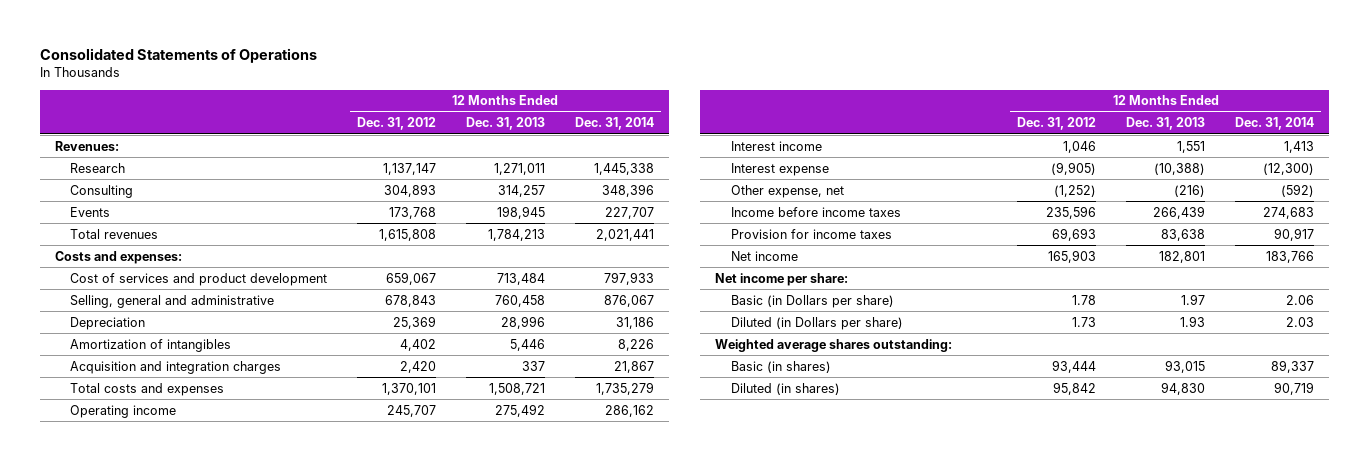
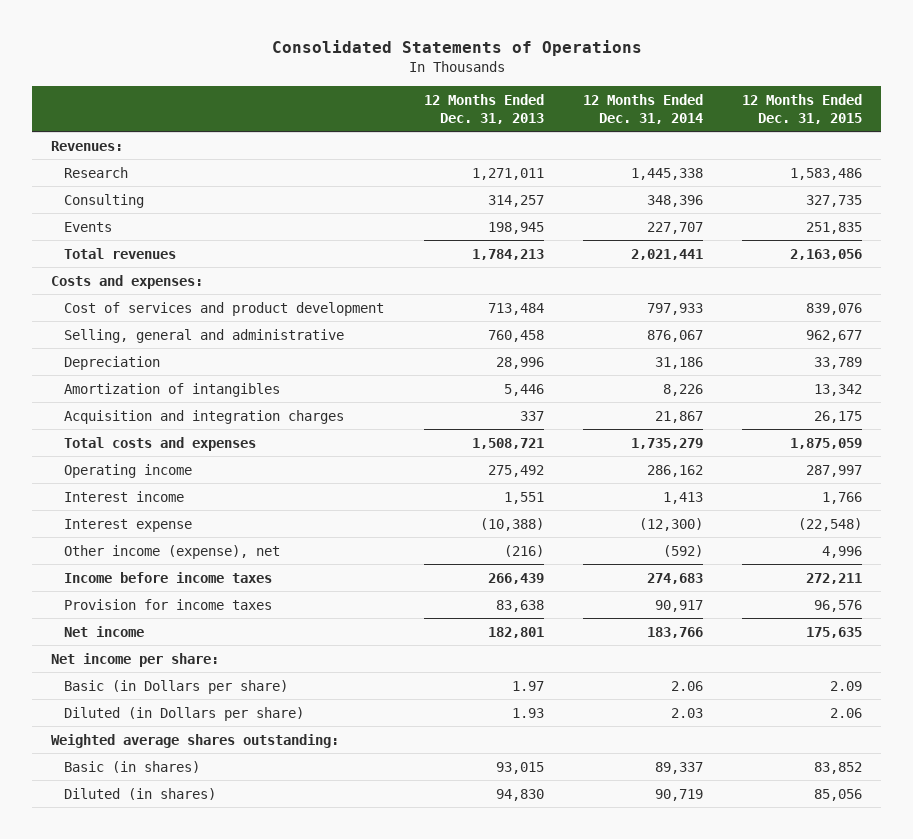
- | 12 Months Ended Dec. 31, 2012 | 12 Months Ended Dec. 31, 2013 | 12 Months Ended Dec. 31, 2014
+ | 12 Months Ended Dec. 31, 2013 | 12 Months Ended Dec. 31, 2014 | 12 Months Ended Dec. 31, 2015
- Other expense, net | (1,252) | (216) | (592)
+ Other income (expense), net | (216) | (592) | 4,996

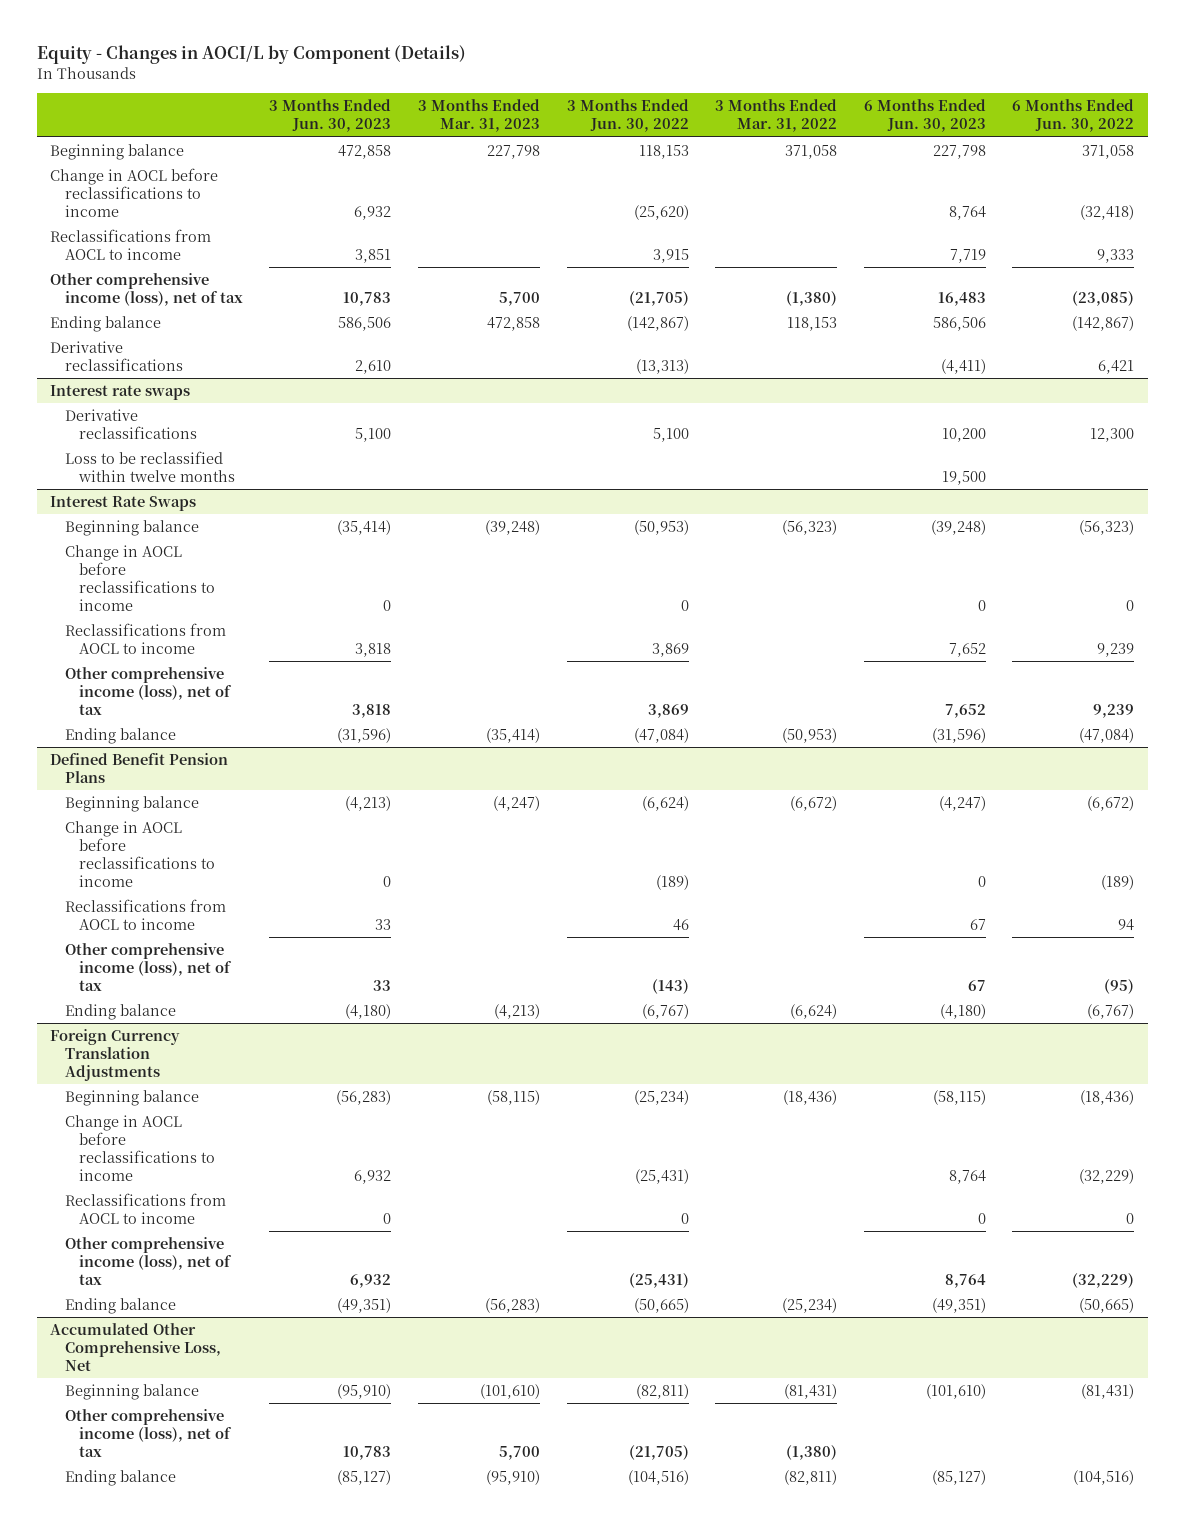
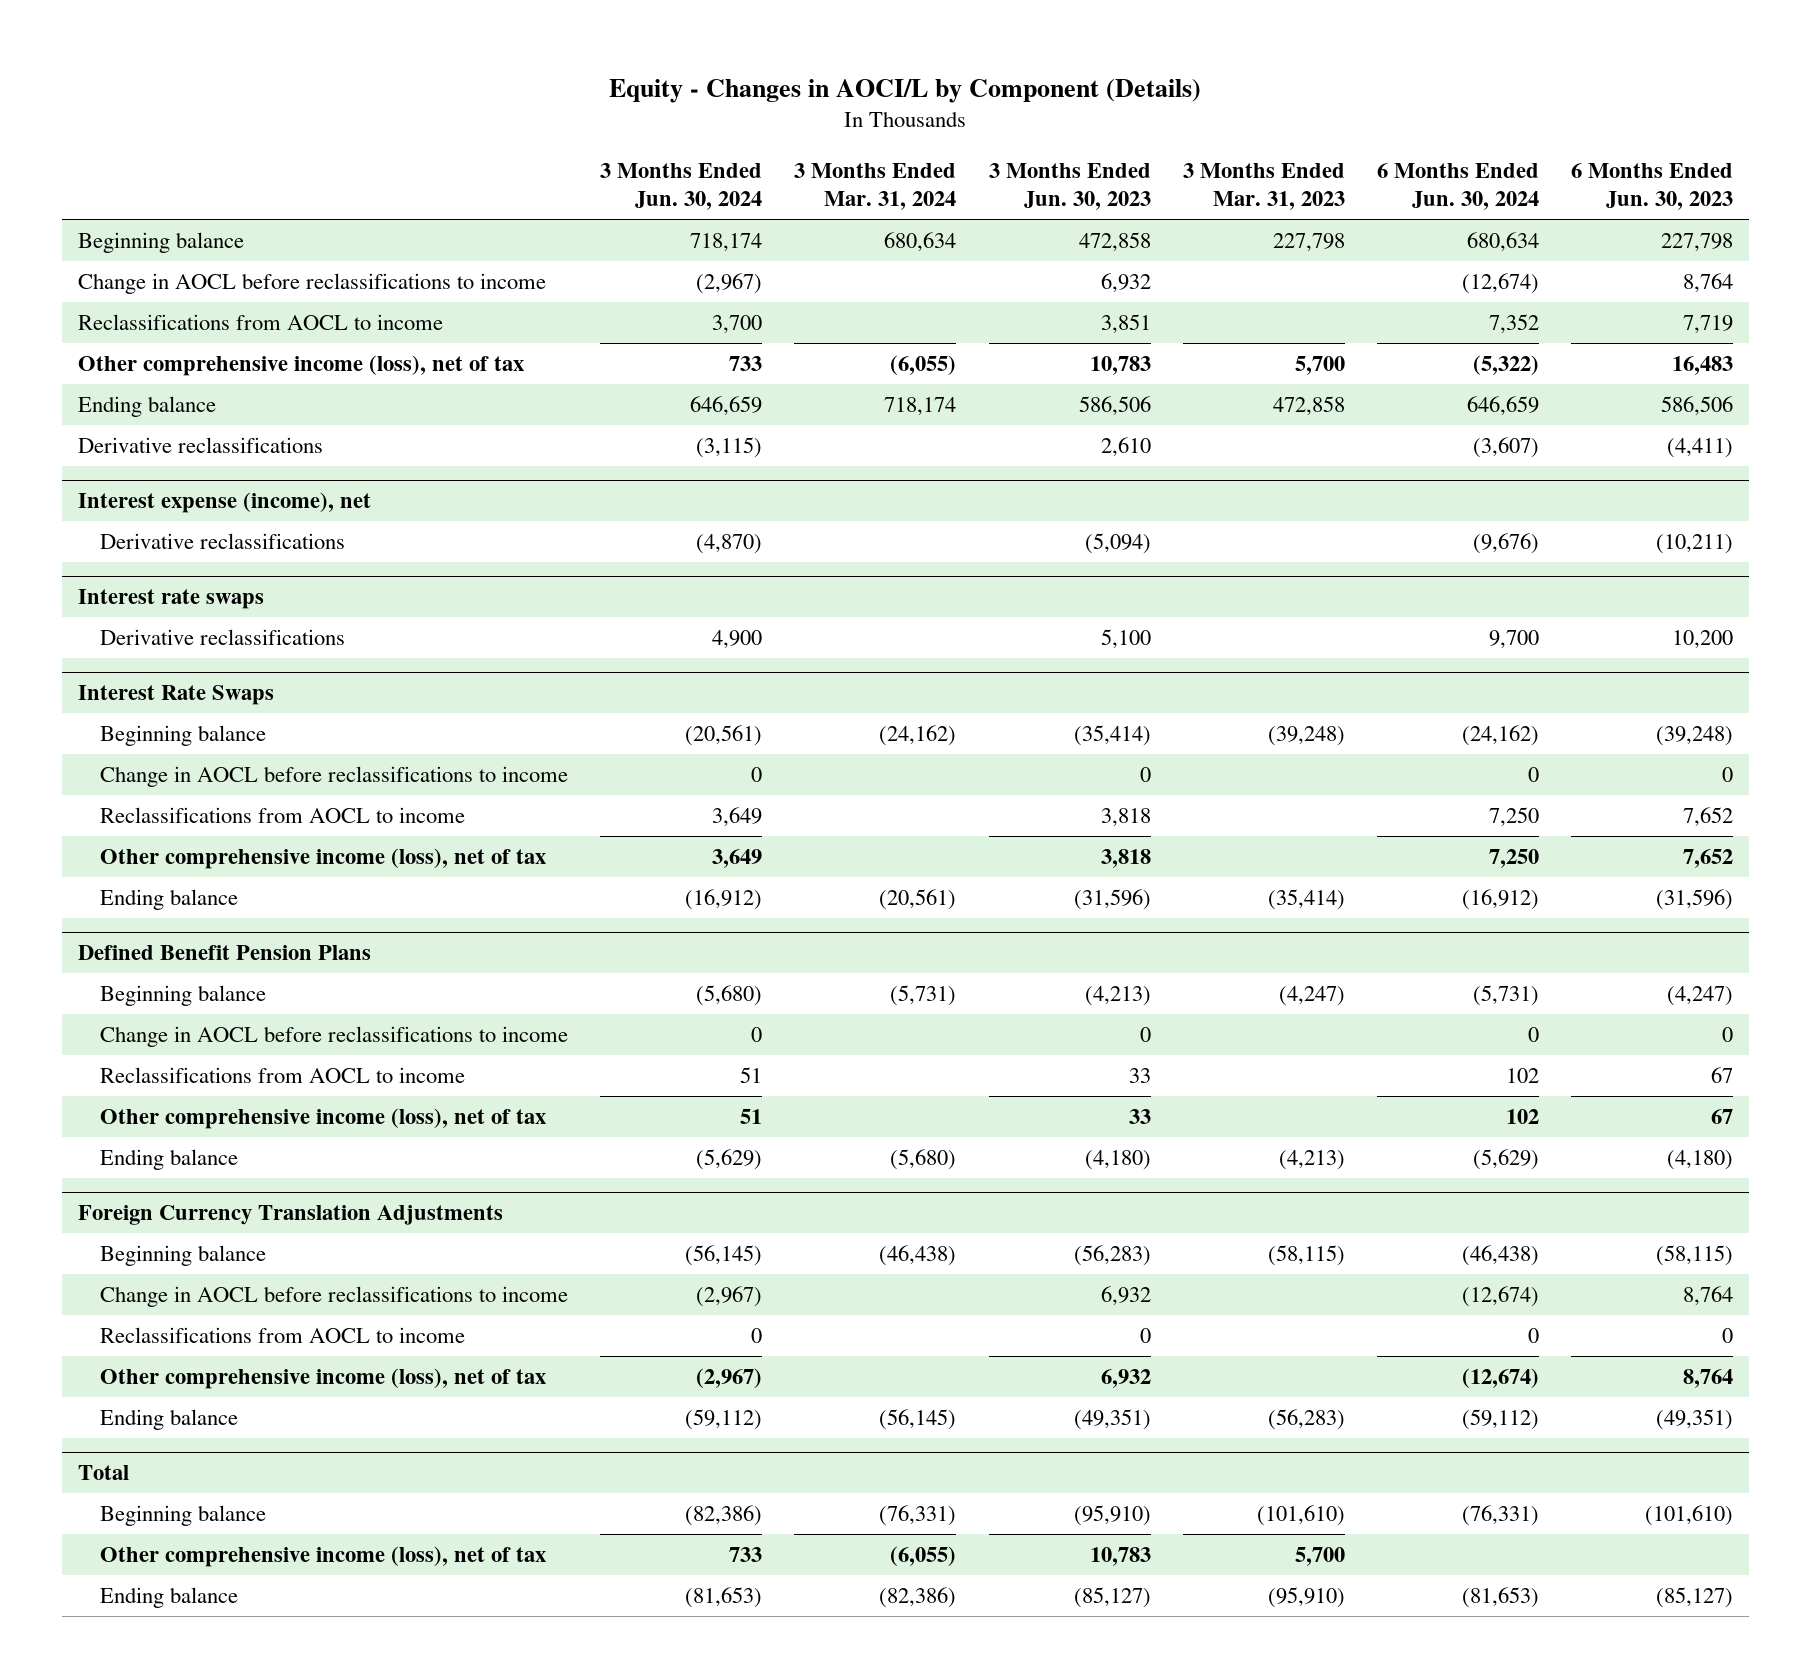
- | 3 Months Ended Jun. 30, 2023 | 3 Months Ended Mar. 31, 2023 | 3 Months Ended Jun. 30, 2022 | 3 Months Ended Mar. 31, 2022 | 6 Months Ended Jun. 30, 2023 | 6 Months Ended Jun. 30, 2022
+ | 3 Months Ended Jun. 30, 2024 | 3 Months Ended Mar. 31, 2024 | 3 Months Ended Jun. 30, 2023 | 3 Months Ended Mar. 31, 2023 | 6 Months Ended Jun. 30, 2024 | 6 Months Ended Jun. 30, 2023
+ Interest expense (income), net
+ Derivative reclassifications | (4,870) | | (5,094) | | (9,676) | (10,211)
@ Interest rate swaps
- Loss to be reclassified within twelve months | | | | | 19,500 |
- Accumulated Other Comprehensive Loss, Net
+ Total

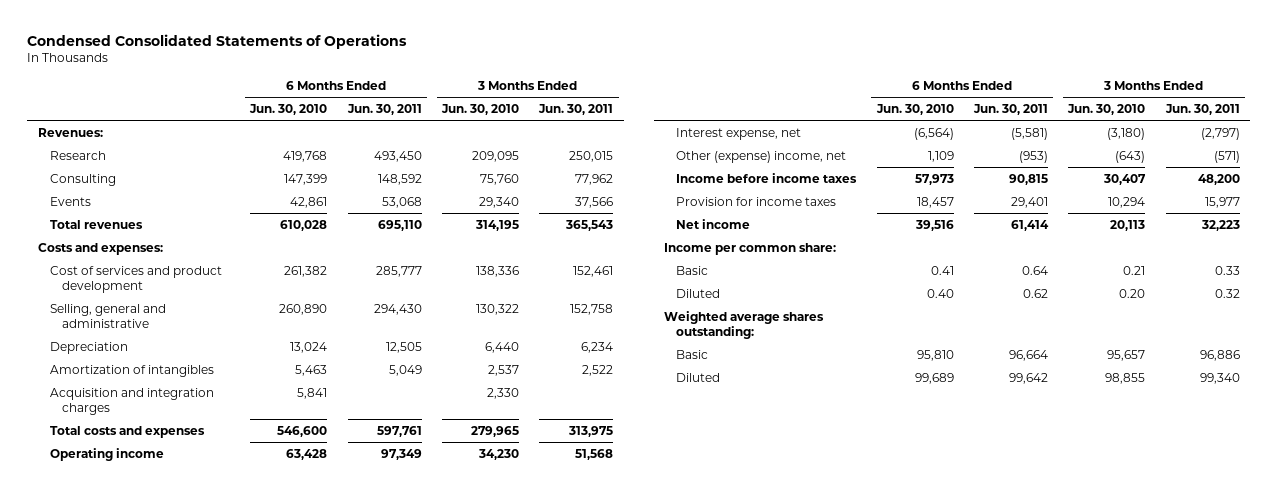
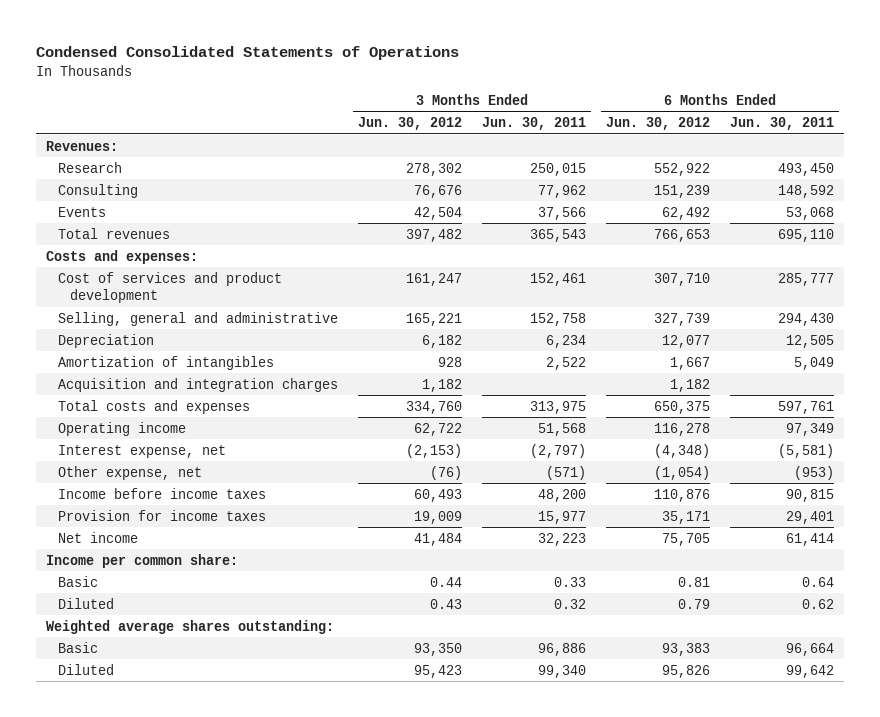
- | 6 Months Ended Jun. 30, 2010 | 6 Months Ended Jun. 30, 2011 | 3 Months Ended Jun. 30, 2010 | 3 Months Ended Jun. 30, 2011
+ | 3 Months Ended Jun. 30, 2012 | 3 Months Ended Jun. 30, 2011 | 6 Months Ended Jun. 30, 2012 | 6 Months Ended Jun. 30, 2011
- Other (expense) income, net | 1,109 | (953) | (643) | (571)
+ Other expense, net | (76) | (571) | (1,054) | (953)

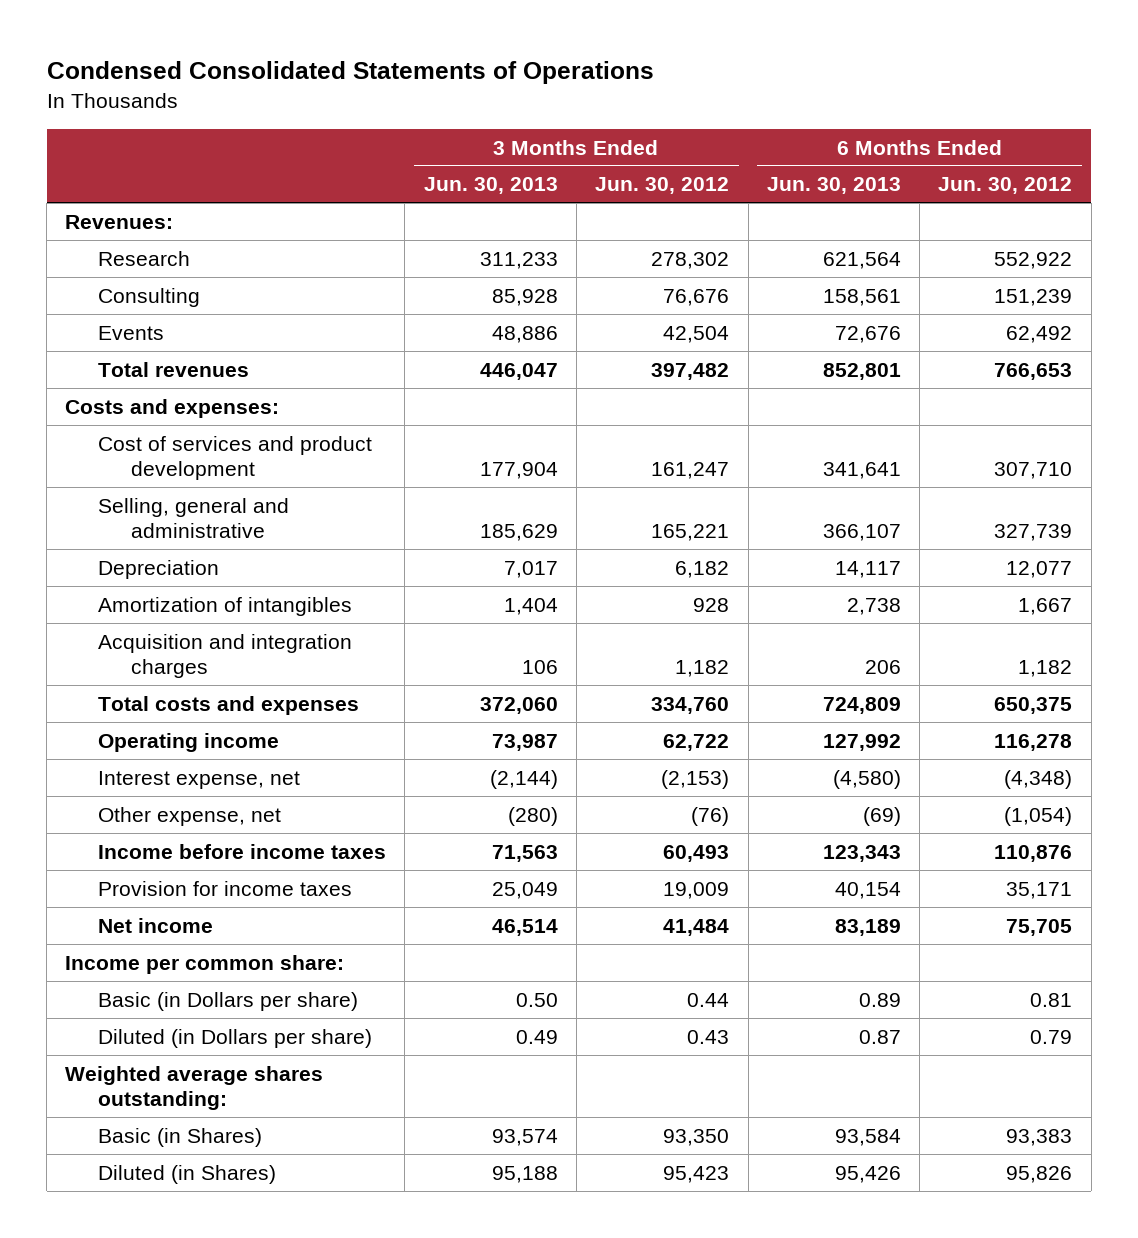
- | 3 Months Ended Jun. 30, 2012 | 3 Months Ended Jun. 30, 2011 | 6 Months Ended Jun. 30, 2012 | 6 Months Ended Jun. 30, 2011
+ | 3 Months Ended Jun. 30, 2013 | 3 Months Ended Jun. 30, 2012 | 6 Months Ended Jun. 30, 2013 | 6 Months Ended Jun. 30, 2012
- Basic | 0.44 | 0.33 | 0.81 | 0.64
- Diluted | 0.43 | 0.32 | 0.79 | 0.62
+ Basic (in Dollars per share) | 0.50 | 0.44 | 0.89 | 0.81
+ Diluted (in Dollars per share) | 0.49 | 0.43 | 0.87 | 0.79
- Basic | 93,350 | 96,886 | 93,383 | 96,664
- Diluted | 95,423 | 99,340 | 95,826 | 99,642
+ Basic (in Shares) | 93,574 | 93,350 | 93,584 | 93,383
+ Diluted (in Shares) | 95,188 | 95,423 | 95,426 | 95,826

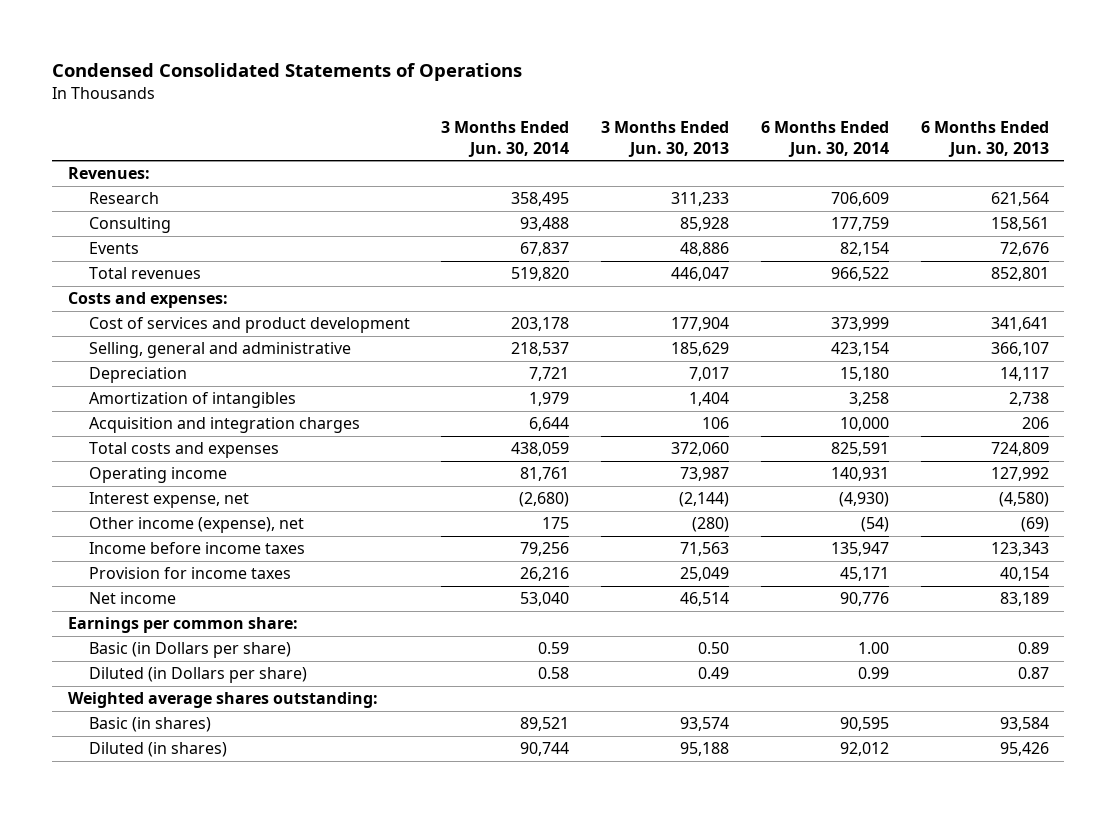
- | 3 Months Ended Jun. 30, 2013 | 3 Months Ended Jun. 30, 2012 | 6 Months Ended Jun. 30, 2013 | 6 Months Ended Jun. 30, 2012
+ | 3 Months Ended Jun. 30, 2014 | 3 Months Ended Jun. 30, 2013 | 6 Months Ended Jun. 30, 2014 | 6 Months Ended Jun. 30, 2013
- Other expense, net | (280) | (76) | (69) | (1,054)
+ Other income (expense), net | 175 | (280) | (54) | (69)
- Income per common share:
+ Earnings per common share:
- Basic (in Shares) | 93,574 | 93,350 | 93,584 | 93,383
- Diluted (in Shares) | 95,188 | 95,423 | 95,426 | 95,826
+ Basic (in shares) | 89,521 | 93,574 | 90,595 | 93,584
+ Diluted (in shares) | 90,744 | 95,188 | 92,012 | 95,426

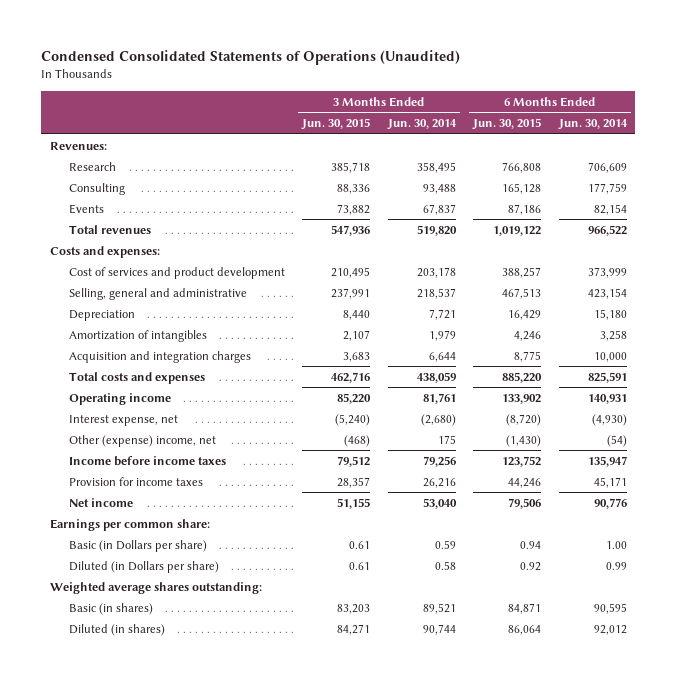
- Condensed Consolidated Statements of Operations
+ Condensed Consolidated Statements of Operations (Unaudited)
- | 3 Months Ended Jun. 30, 2014 | 3 Months Ended Jun. 30, 2013 | 6 Months Ended Jun. 30, 2014 | 6 Months Ended Jun. 30, 2013
+ | 3 Months Ended Jun. 30, 2015 | 3 Months Ended Jun. 30, 2014 | 6 Months Ended Jun. 30, 2015 | 6 Months Ended Jun. 30, 2014
- Other income (expense), net | 175 | (280) | (54) | (69)
+ Other (expense) income, net | (468) | 175 | (1,430) | (54)

